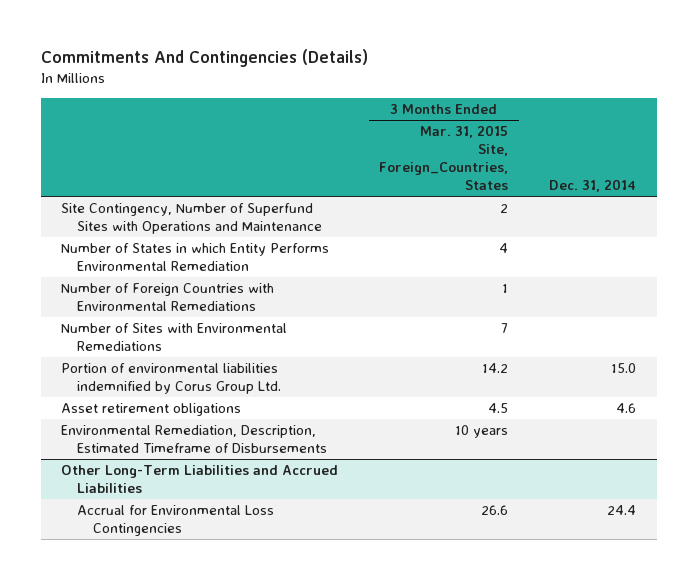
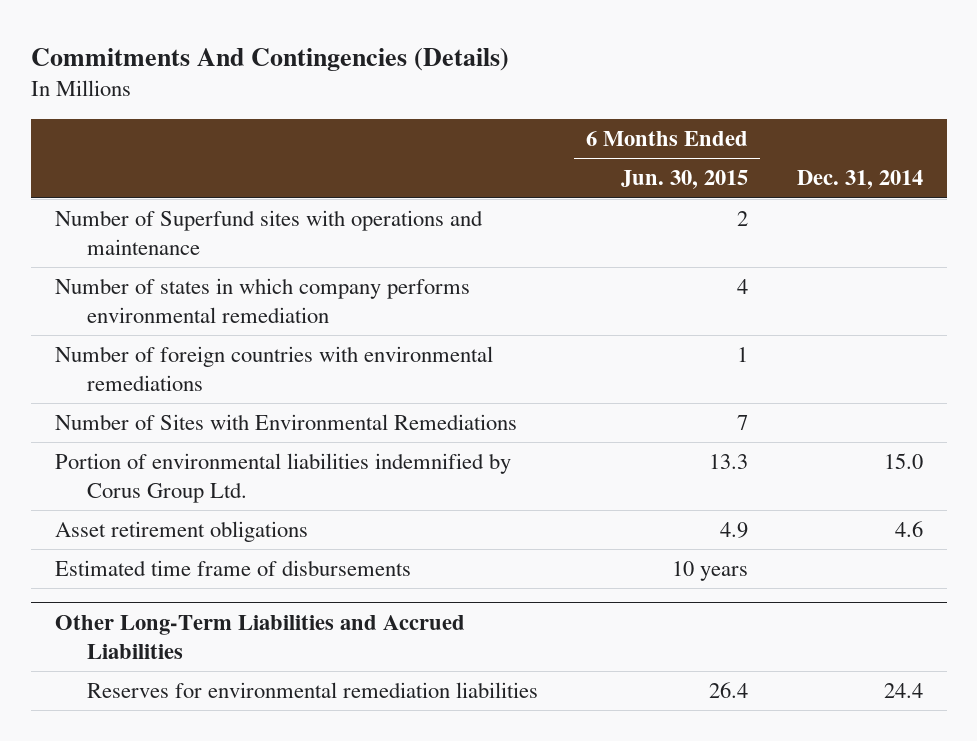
- | 3 Months Ended Mar. 31, 2015 Site, Foreign_Countries, States | Dec. 31, 2014
+ | 6 Months Ended Jun. 30, 2015 | Dec. 31, 2014
- Site Contingency, Number of Superfund Sites with Operations and Maintenance | 2 |
- Number of States in which Entity Performs Environmental Remediation | 4 |
- Number of Foreign Countries with Environmental Remediations | 1 |
+ Number of Superfund sites with operations and maintenance | 2 |
+ Number of states in which company performs environmental remediation | 4 |
+ Number of foreign countries with environmental remediations | 1 |
- Environmental Remediation, Description, Estimated Timeframe of Disbursements | 10 years |
+ Estimated time frame of disbursements | 10 years |
@ Other Long-Term Liabilities and Accrued Liabilities
- Accrual for Environmental Loss Contingencies | 26.6 | 24.4
+ Reserves for environmental remediation liabilities | 26.4 | 24.4

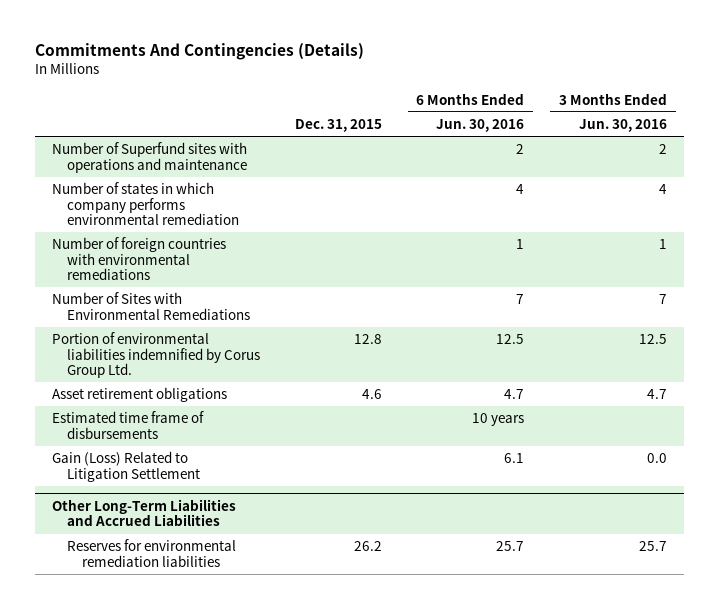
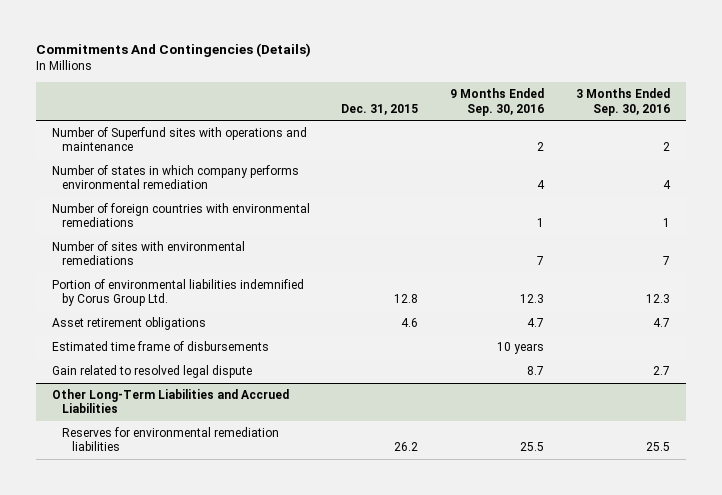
- | Dec. 31, 2015 | 6 Months Ended Jun. 30, 2016 | 3 Months Ended Jun. 30, 2016
+ | Dec. 31, 2015 | 9 Months Ended Sep. 30, 2016 | 3 Months Ended Sep. 30, 2016
- Number of Sites with Environmental Remediations | | 7 | 7
+ Number of sites with environmental remediations | | 7 | 7
- Gain (Loss) Related to Litigation Settlement | | 6.1 | 0.0
+ Gain related to resolved legal dispute | | 8.7 | 2.7

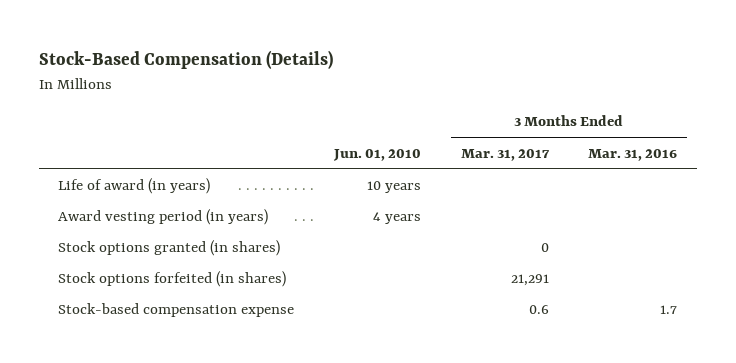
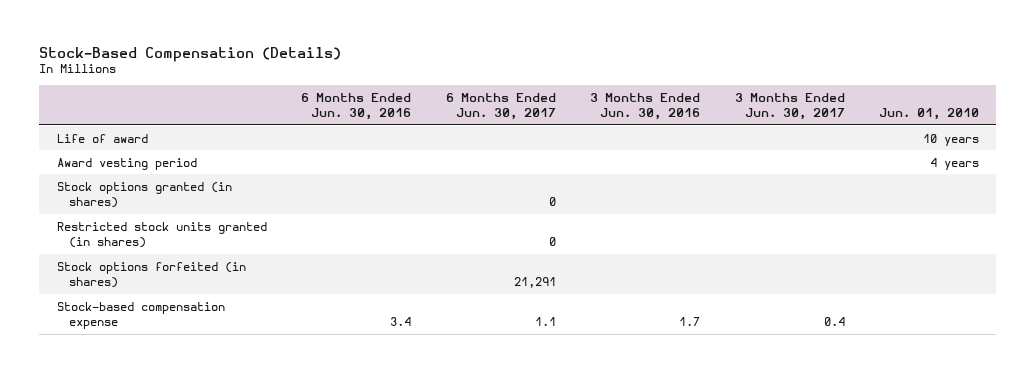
- | Jun. 01, 2010 | 3 Months Ended Mar. 31, 2017 | 3 Months Ended Mar. 31, 2016
+ | 6 Months Ended Jun. 30, 2016 | 6 Months Ended Jun. 30, 2017 | 3 Months Ended Jun. 30, 2016 | 3 Months Ended Jun. 30, 2017 | Jun. 01, 2010
- Life of award (in years) | 10 years | |
- Award vesting period (in years) | 4 years | |
+ Life of award | | | | | 10 years
+ Award vesting period | | | | | 4 years
+ Restricted stock units granted (in shares) | | 0 | | |

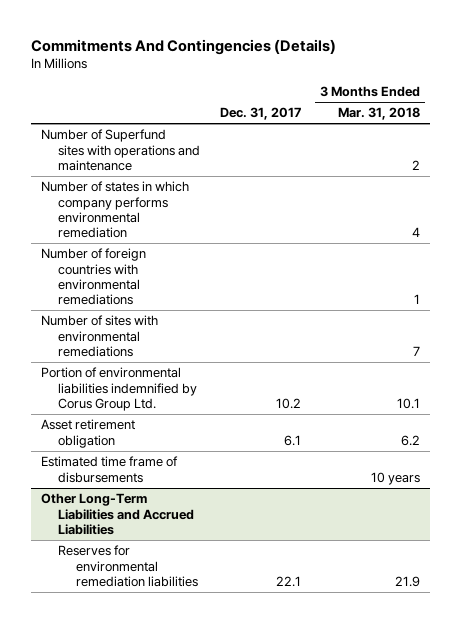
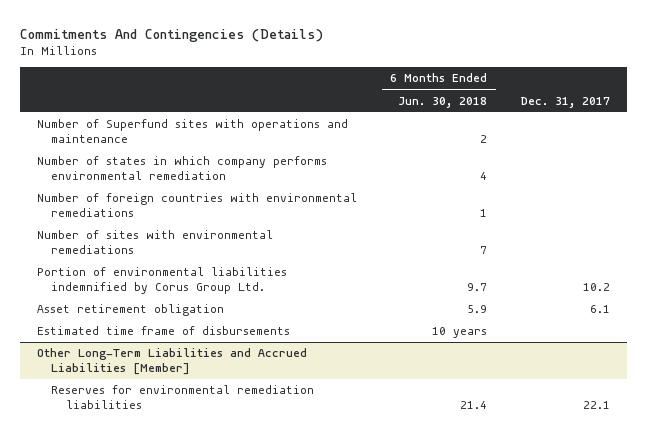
- | Dec. 31, 2017 | 3 Months Ended Mar. 31, 2018
+ | 6 Months Ended Jun. 30, 2018 | Dec. 31, 2017
- Other Long-Term Liabilities and Accrued Liabilities
+ Other Long-Term Liabilities and Accrued Liabilities [Member]

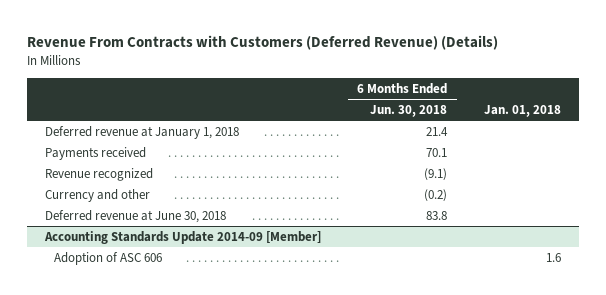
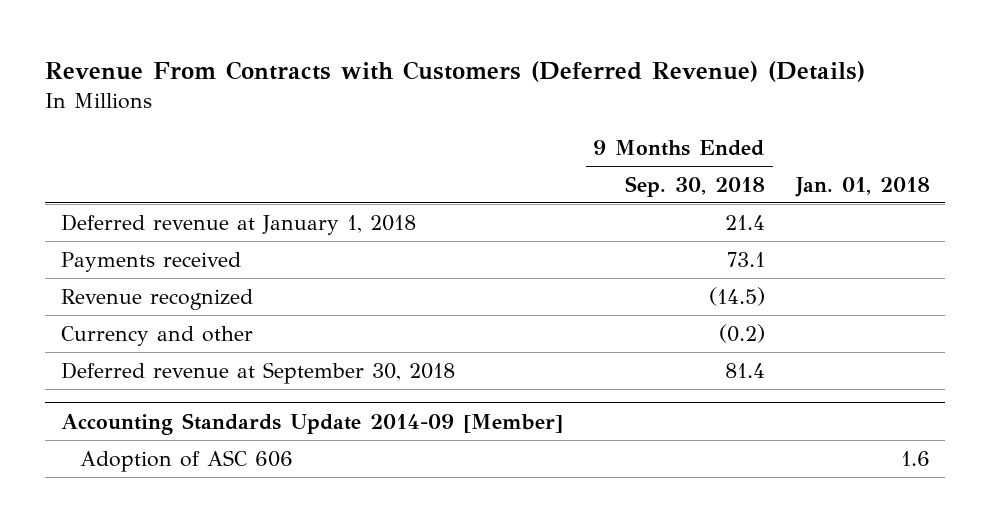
- | 6 Months Ended Jun. 30, 2018 | Jan. 01, 2018
+ | 9 Months Ended Sep. 30, 2018 | Jan. 01, 2018
- Deferred revenue at June 30, 2018 | 83.8 |
+ Deferred revenue at September 30, 2018 | 81.4 |

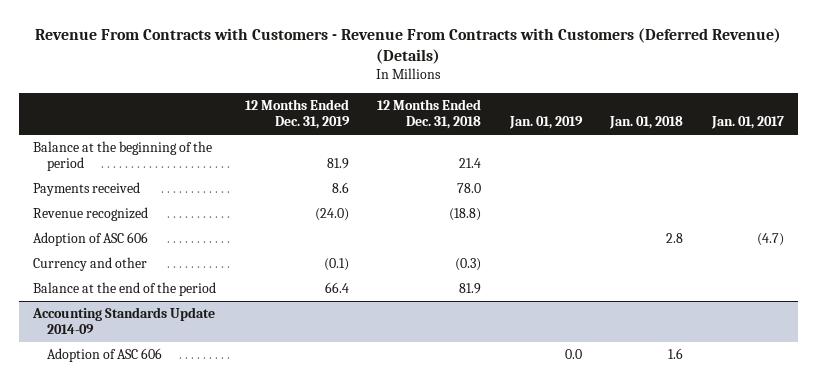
- Revenue From Contracts with Customers (Deferred Revenue) (Details)
+ Revenue From Contracts with Customers - Revenue From Contracts with Customers (Deferred Revenue) (Details)
- | 9 Months Ended Sep. 30, 2018 | Jan. 01, 2018
+ | 12 Months Ended Dec. 31, 2019 | 12 Months Ended Dec. 31, 2018 | Jan. 01, 2019 | Jan. 01, 2018 | Jan. 01, 2017
- Deferred revenue at January 1, 2018 | 21.4 |
+ Balance at the beginning of the period | 81.9 | 21.4 | | |
+ Adoption of ASC 606 | | | | 2.8 | (4.7)
- Deferred revenue at September 30, 2018 | 81.4 |
- Accounting Standards Update 2014-09 [Member]
+ Balance at the end of the period | 66.4 | 81.9 | | |
+ Accounting Standards Update 2014-09

